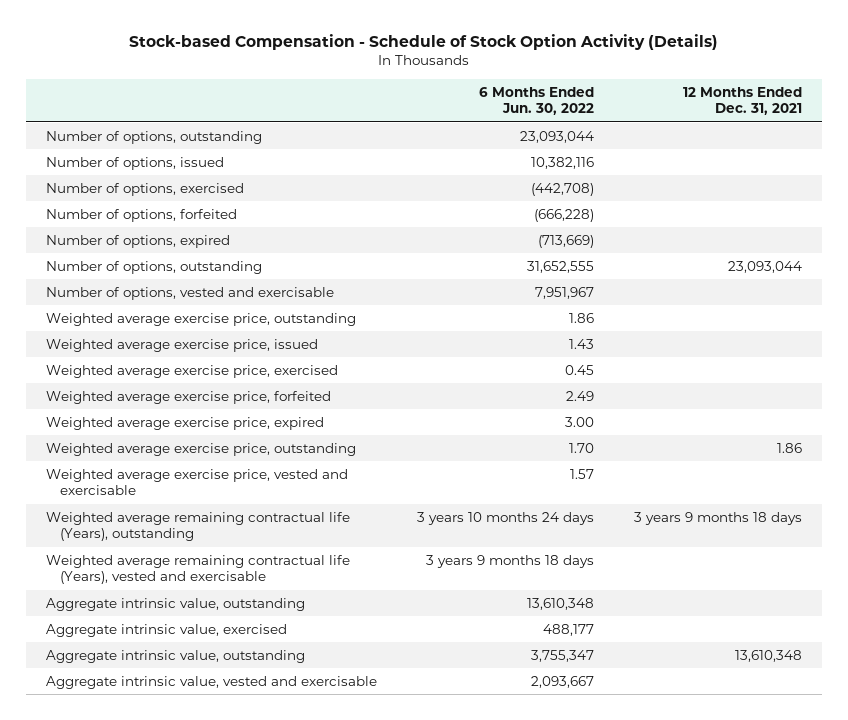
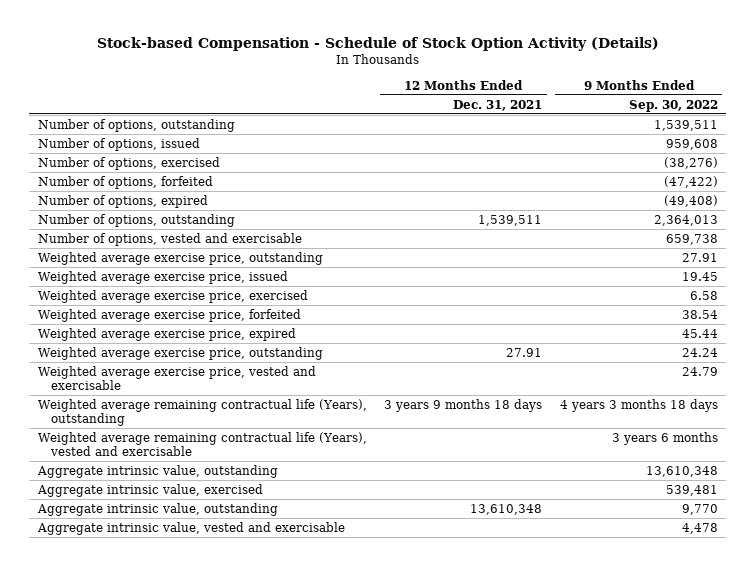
- | 6 Months Ended Jun. 30, 2022 | 12 Months Ended Dec. 31, 2021
+ | 12 Months Ended Dec. 31, 2021 | 9 Months Ended Sep. 30, 2022
- Number of options, outstanding | 31,652,555 | 23,093,044
+ Number of options, outstanding | 1,539,511 | 2,364,013
- Weighted average exercise price, outstanding | 1.70 | 1.86
+ Weighted average exercise price, outstanding | 27.91 | 24.24

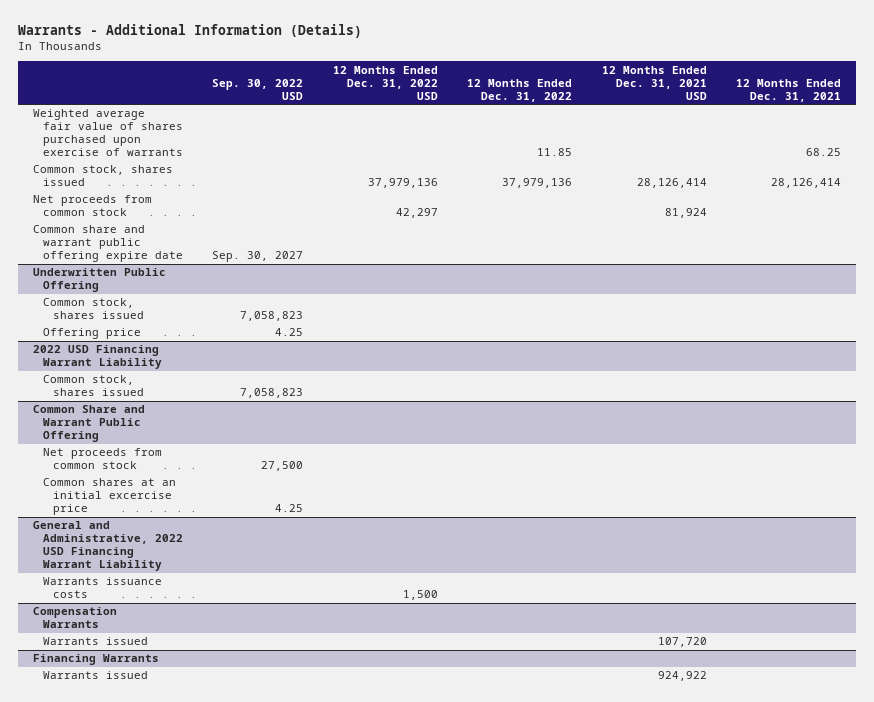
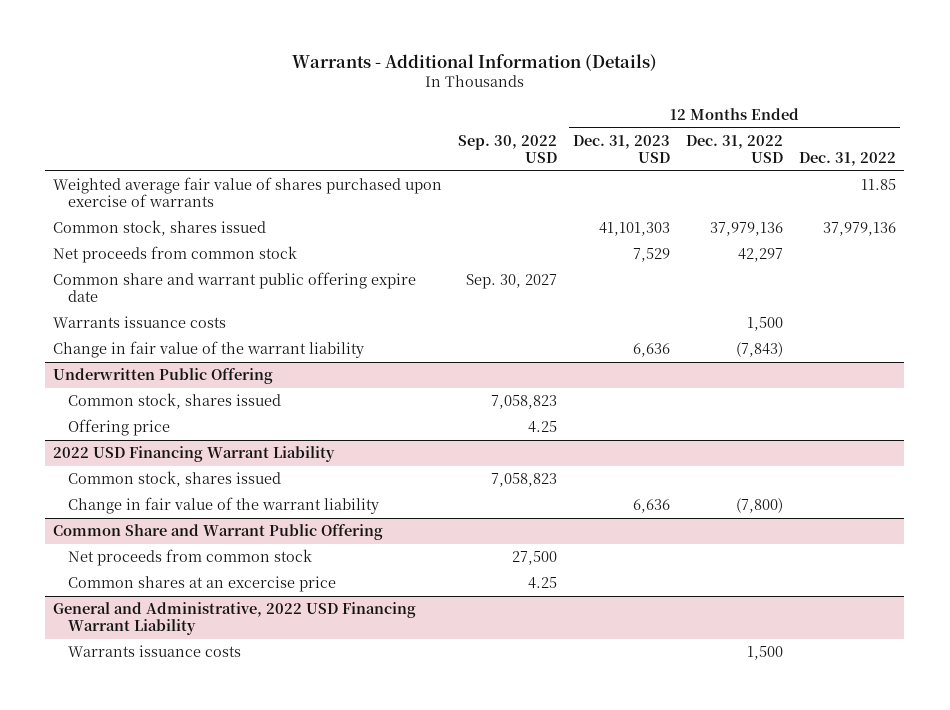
- | Sep. 30, 2022 USD | 12 Months Ended Dec. 31, 2022 USD | 12 Months Ended Dec. 31, 2022 | 12 Months Ended Dec. 31, 2021 USD | 12 Months Ended Dec. 31, 2021
+ | Sep. 30, 2022 USD | 12 Months Ended Dec. 31, 2023 USD | 12 Months Ended Dec. 31, 2022 USD | 12 Months Ended Dec. 31, 2022
+ Warrants issuance costs | | | 1,500 |
+ Change in fair value of the warrant liability | | 6,636 | (7,843) |
@ 2022 USD Financing Warrant Liability
+ Change in fair value of the warrant liability | | 6,636 | (7,800) |
@ Common Share and Warrant Public Offering
- Common shares at an initial excercise price | 4.25 | | | |
+ Common shares at an excercise price | 4.25 | | |
- Compensation Warrants
- Warrants issued | | | | 107,720 |
- Financing Warrants
- Warrants issued | | | | 924,922 |

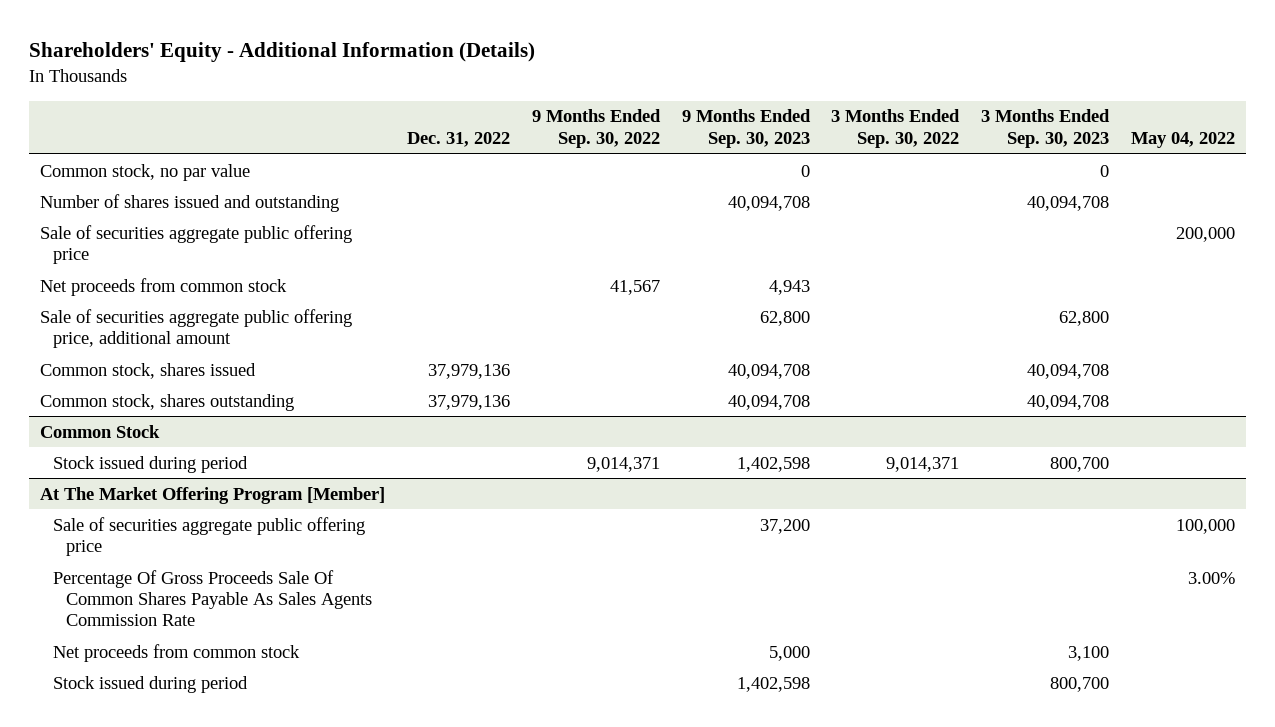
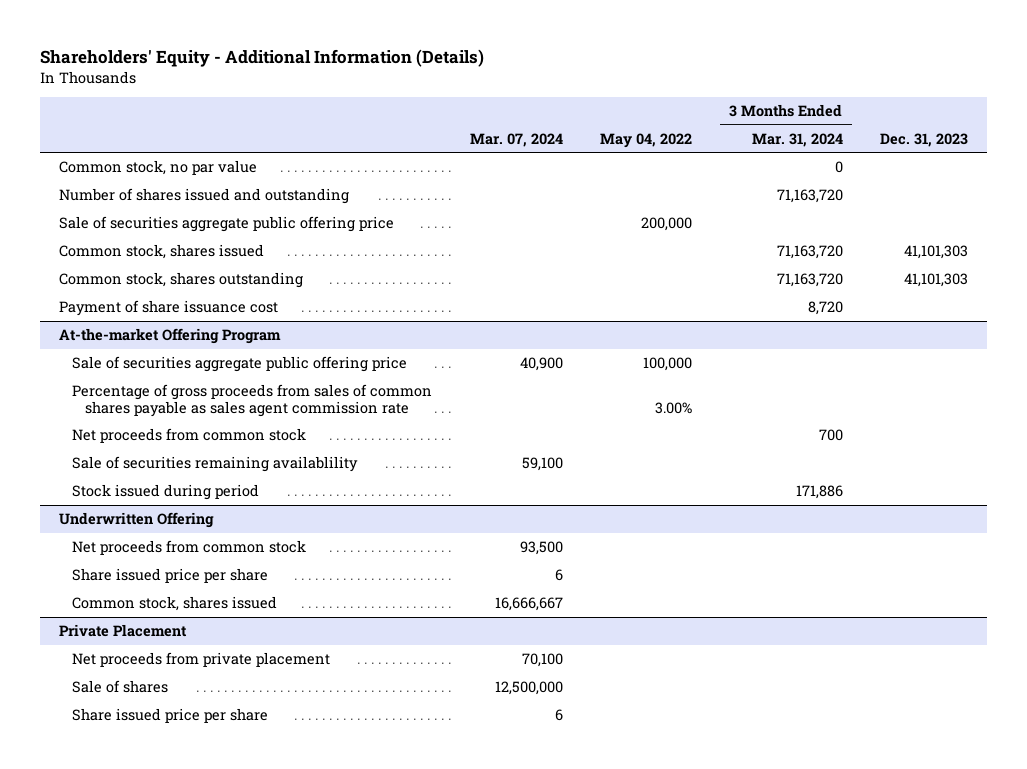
- | Dec. 31, 2022 | 9 Months Ended Sep. 30, 2022 | 9 Months Ended Sep. 30, 2023 | 3 Months Ended Sep. 30, 2022 | 3 Months Ended Sep. 30, 2023 | May 04, 2022
+ | Mar. 07, 2024 | May 04, 2022 | 3 Months Ended Mar. 31, 2024 | Dec. 31, 2023
- Net proceeds from common stock | | 41,567 | 4,943 | | |
- Sale of securities aggregate public offering price, additional amount | | | 62,800 | | 62,800 |
- Common Stock
- Stock issued during period | | 9,014,371 | 1,402,598 | 9,014,371 | 800,700 |
- At The Market Offering Program [Member]
+ Payment of share issuance cost | | | 8,720 |
+ At-the-market Offering Program
- Percentage Of Gross Proceeds Sale Of Common Shares Payable As Sales Agents Commission Rate | | | | | | 3.00%
+ Percentage of gross proceeds from sales of common shares payable as sales agent commission rate | | 3.00% | |
+ Sale of securities remaining availablility | 59,100 | | |
+ Underwritten Offering
+ Net proceeds from common stock | 93,500 | | |
+ Share issued price per share | 6 | | |
+ Common stock, shares issued | 16,666,667 | | |
+ Private Placement
+ Net proceeds from private placement | 70,100 | | |
+ Sale of shares | 12,500,000 | | |
+ Share issued price per share | 6 | | |

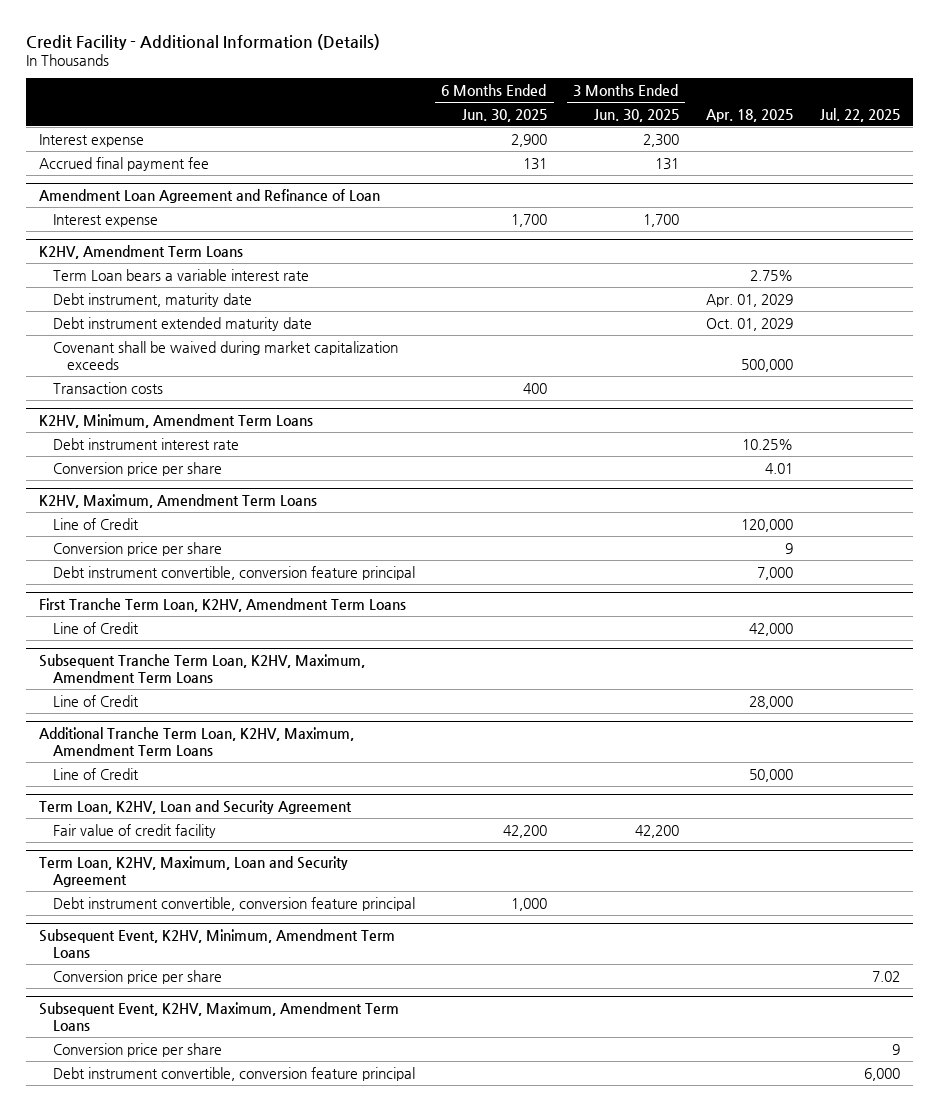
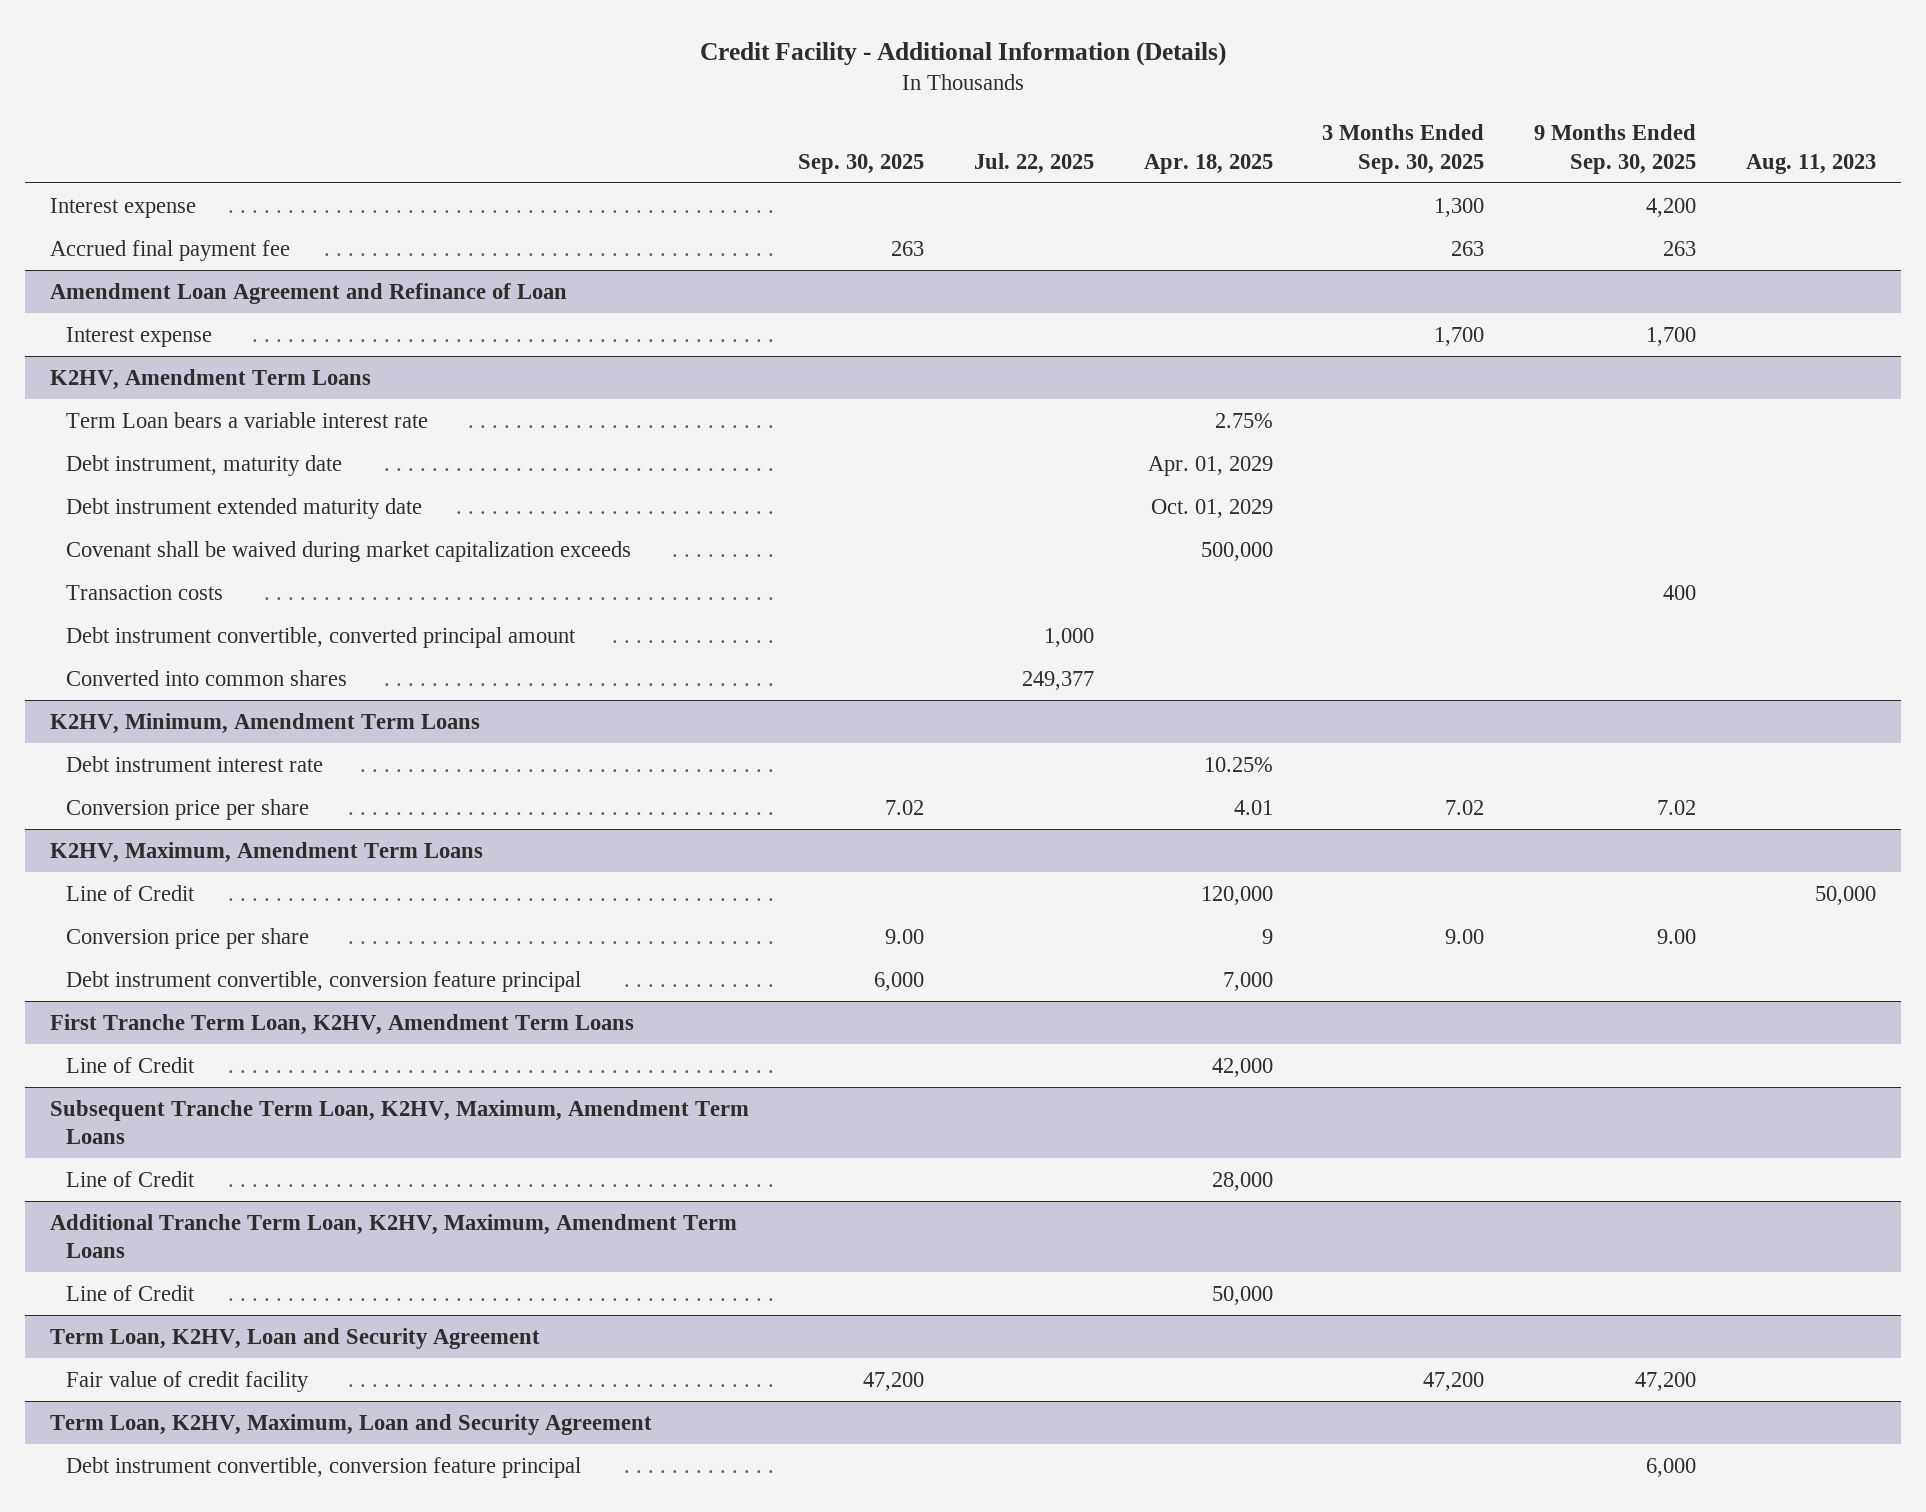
- | 6 Months Ended Jun. 30, 2025 | 3 Months Ended Jun. 30, 2025 | Apr. 18, 2025 | Jul. 22, 2025
+ | Sep. 30, 2025 | Jul. 22, 2025 | Apr. 18, 2025 | 3 Months Ended Sep. 30, 2025 | 9 Months Ended Sep. 30, 2025 | Aug. 11, 2023
@ K2HV, Amendment Term Loans
+ Debt instrument convertible, converted principal amount | | 1,000 | | | |
+ Converted into common shares | | 249,377 | | | |
- Subsequent Event, K2HV, Minimum, Amendment Term Loans
- Conversion price per share | | | | 7.02
- Subsequent Event, K2HV, Maximum, Amendment Term Loans
- Conversion price per share | | | | 9
- Debt instrument convertible, conversion feature principal | | | | 6,000

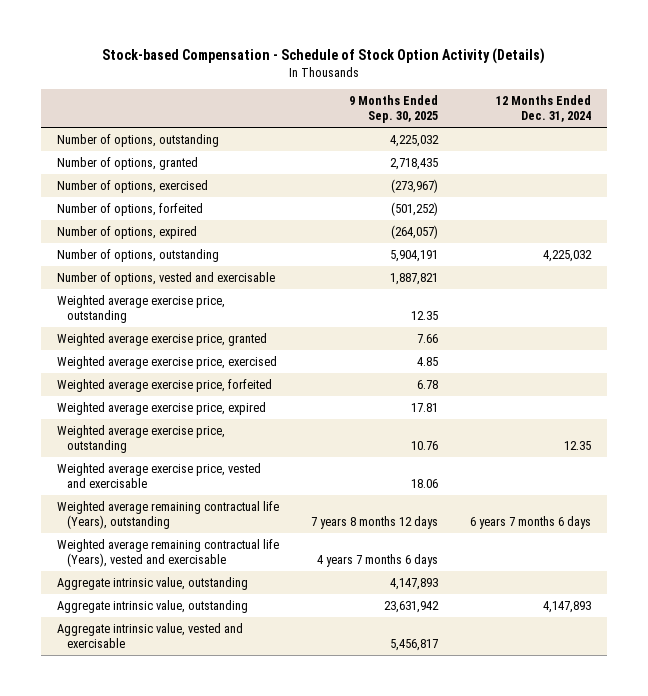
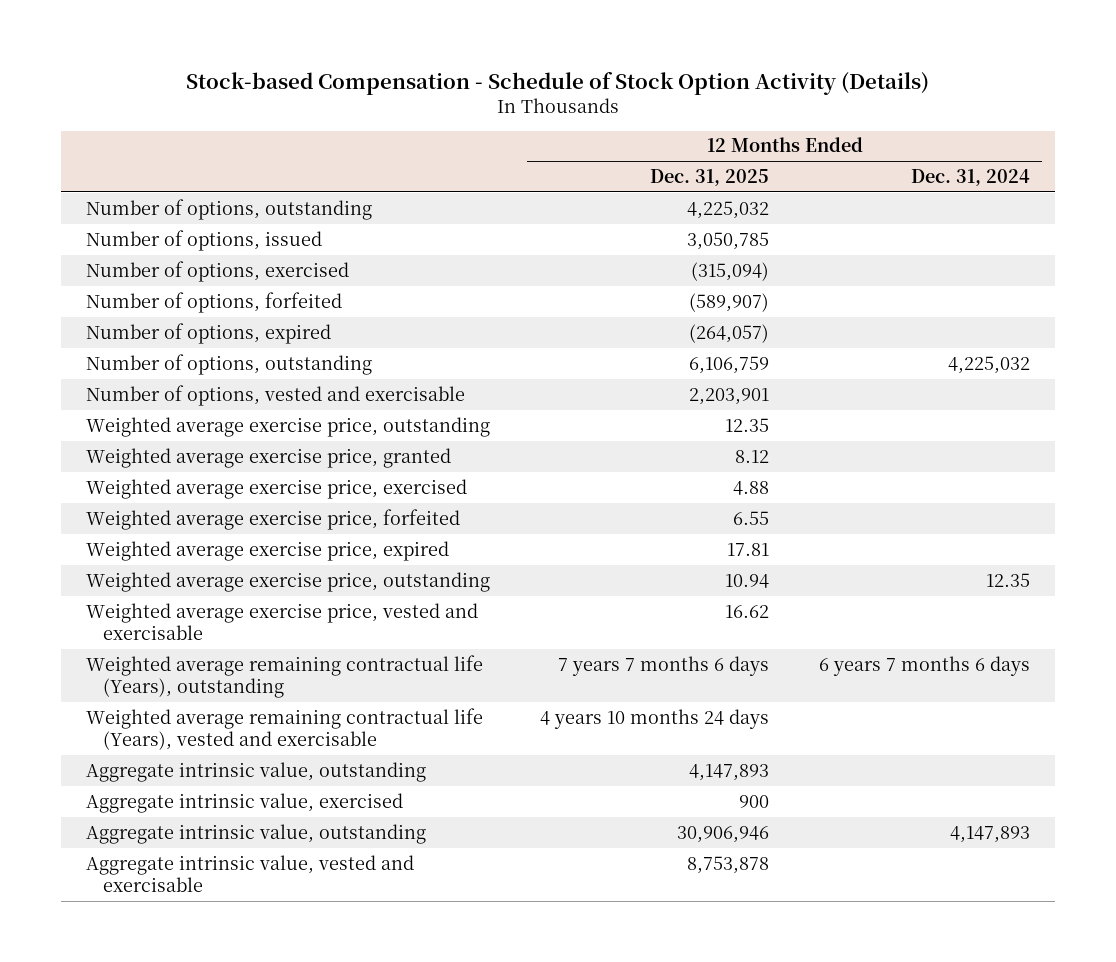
- | 9 Months Ended Sep. 30, 2025 | 12 Months Ended Dec. 31, 2024
+ | 12 Months Ended Dec. 31, 2025 | 12 Months Ended Dec. 31, 2024
- Number of options, granted | 2,718,435 |
+ Number of options, issued | 3,050,785 |
+ Aggregate intrinsic value, exercised | 900 |

